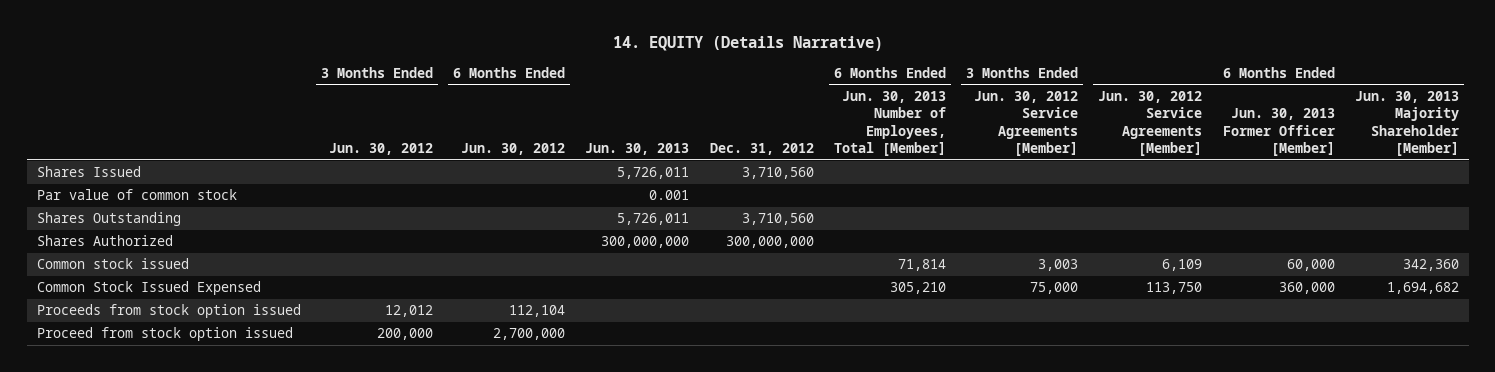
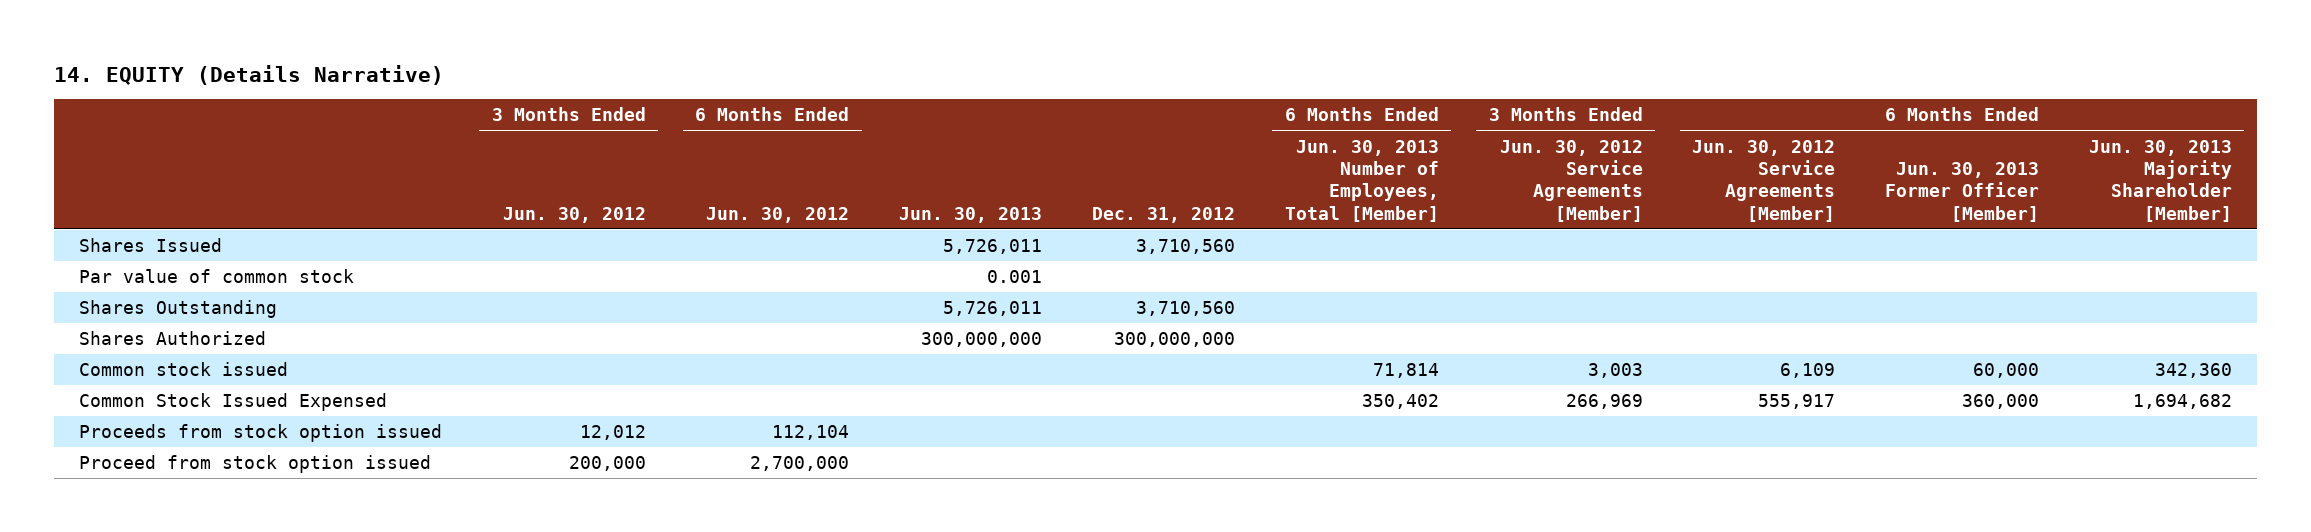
- Common Stock Issued Expensed | | | | | 305,210 | 75,000 | 113,750 | 360,000 | 1,694,682
+ Common Stock Issued Expensed | | | | | 350,402 | 266,969 | 555,917 | 360,000 | 1,694,682

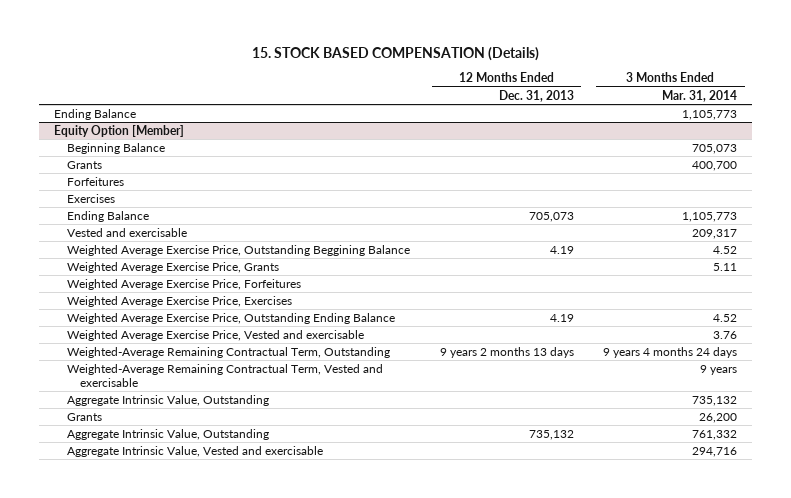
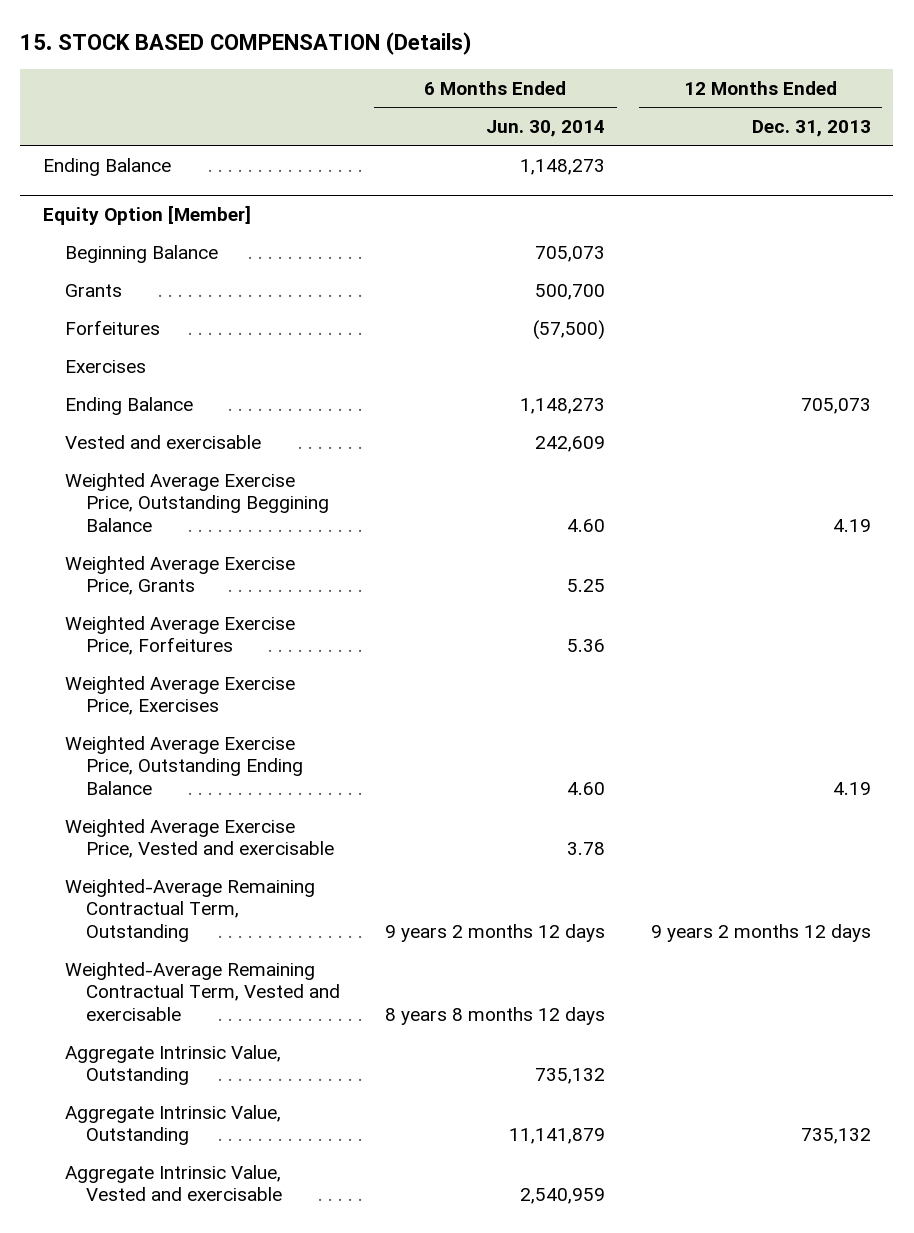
- | 12 Months Ended Dec. 31, 2013 | 3 Months Ended Mar. 31, 2014
+ | 6 Months Ended Jun. 30, 2014 | 12 Months Ended Dec. 31, 2013
@ Equity Option [Member]
- Weighted-Average Remaining Contractual Term, Outstanding | 9 years 2 months 13 days | 9 years 4 months 24 days
+ Weighted-Average Remaining Contractual Term, Outstanding | 9 years 2 months 12 days | 9 years 2 months 12 days
- Grants | | 26,200

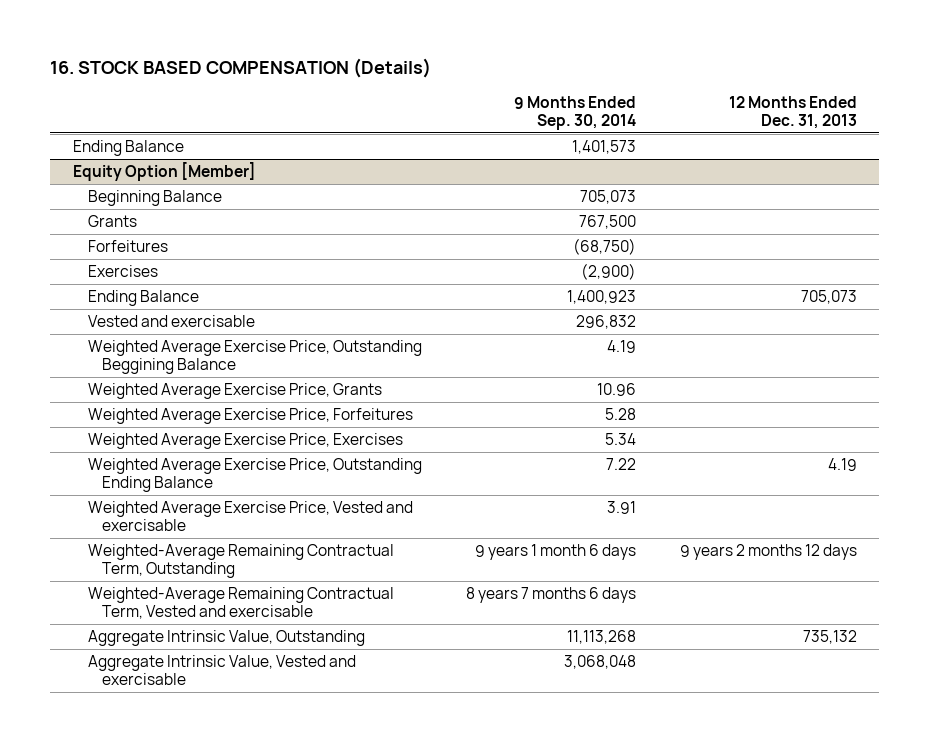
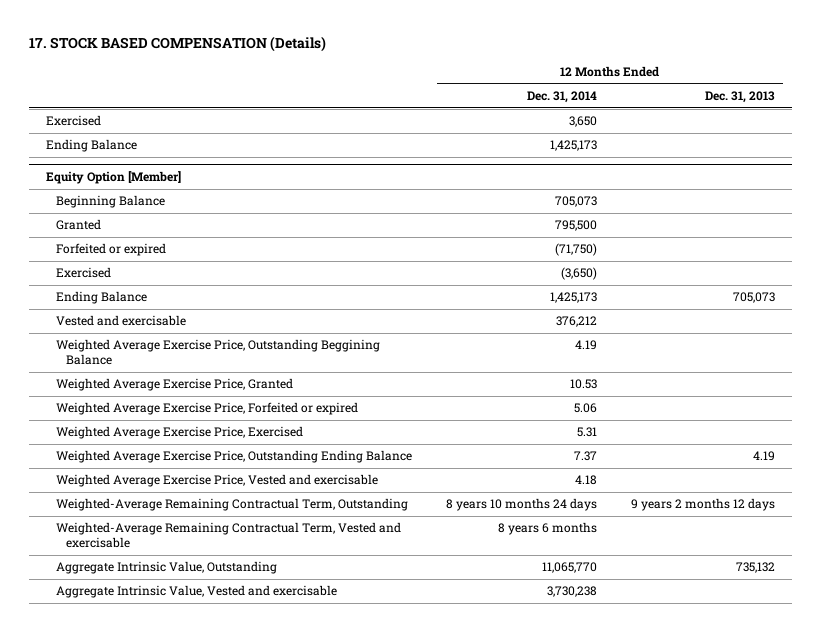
- 16. STOCK BASED COMPENSATION (Details)
+ 17. STOCK BASED COMPENSATION (Details)
- | 9 Months Ended Sep. 30, 2014 | 12 Months Ended Dec. 31, 2013
+ | 12 Months Ended Dec. 31, 2014 | 12 Months Ended Dec. 31, 2013
+ Exercised | 3,650 |
@ Equity Option [Member]
- Grants | 767,500 |
- Forfeitures | (68,750) |
- Exercises | (2,900) |
+ Granted | 795,500 |
+ Forfeited or expired | (71,750) |
+ Exercised | (3,650) |
- Weighted Average Exercise Price, Grants | 10.96 |
- Weighted Average Exercise Price, Forfeitures | 5.28 |
- Weighted Average Exercise Price, Exercises | 5.34 |
+ Weighted Average Exercise Price, Granted | 10.53 |
+ Weighted Average Exercise Price, Forfeited or expired | 5.06 |
+ Weighted Average Exercise Price, Exercised | 5.31 |

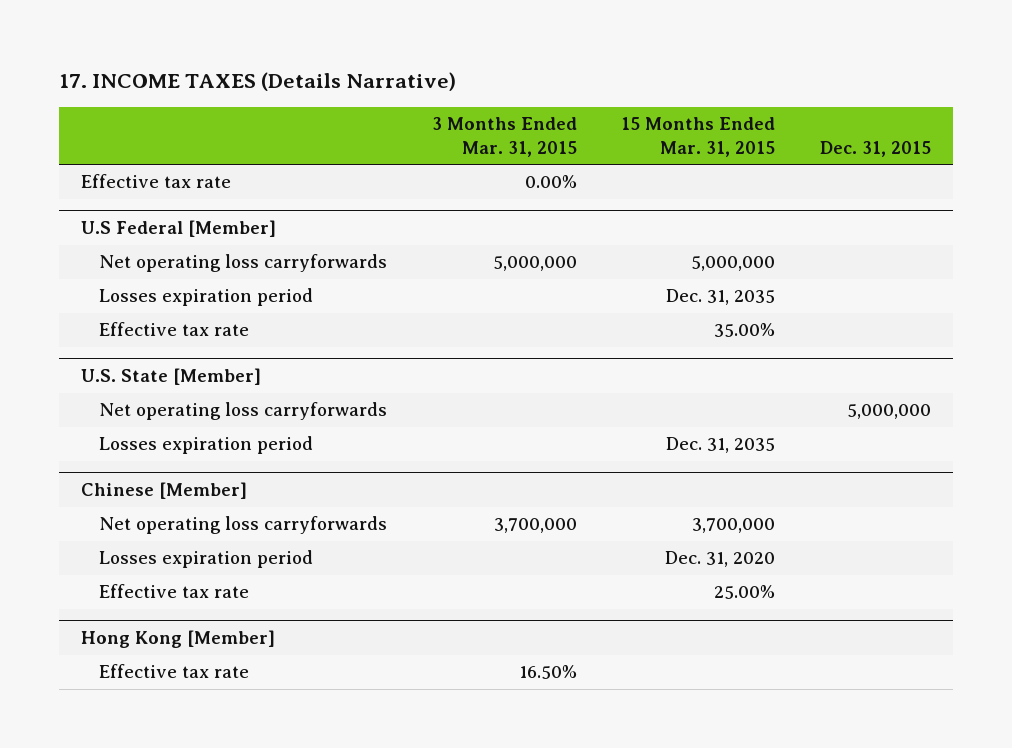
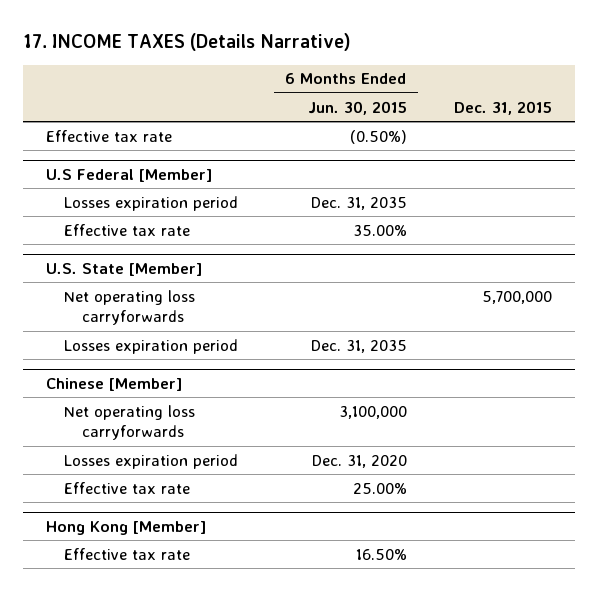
- | 3 Months Ended Mar. 31, 2015 | 15 Months Ended Mar. 31, 2015 | Dec. 31, 2015
+ | 6 Months Ended Jun. 30, 2015 | Dec. 31, 2015
@ U.S Federal [Member]
- Net operating loss carryforwards | 5,000,000 | 5,000,000 |
@ U.S. State [Member]
- Net operating loss carryforwards | | | 5,000,000
+ Net operating loss carryforwards | | 5,700,000

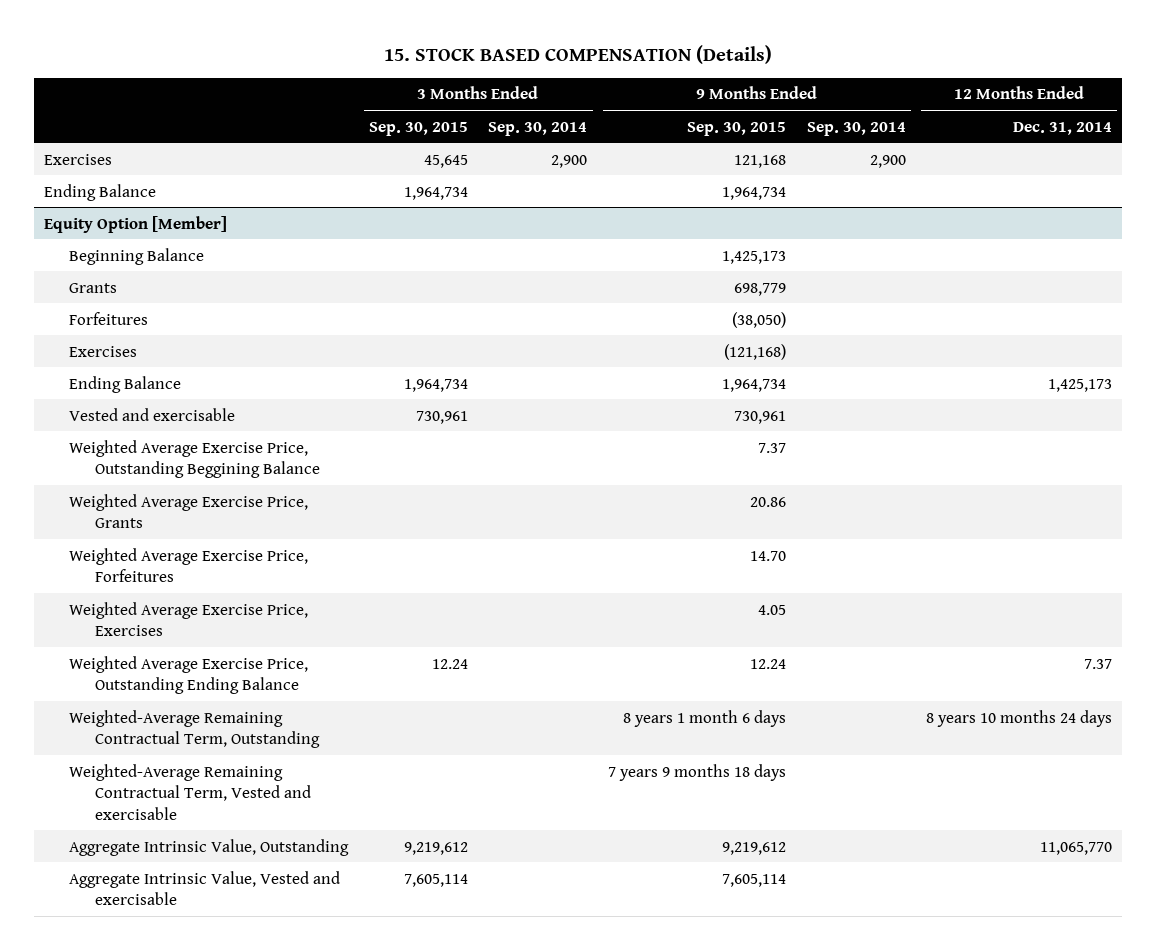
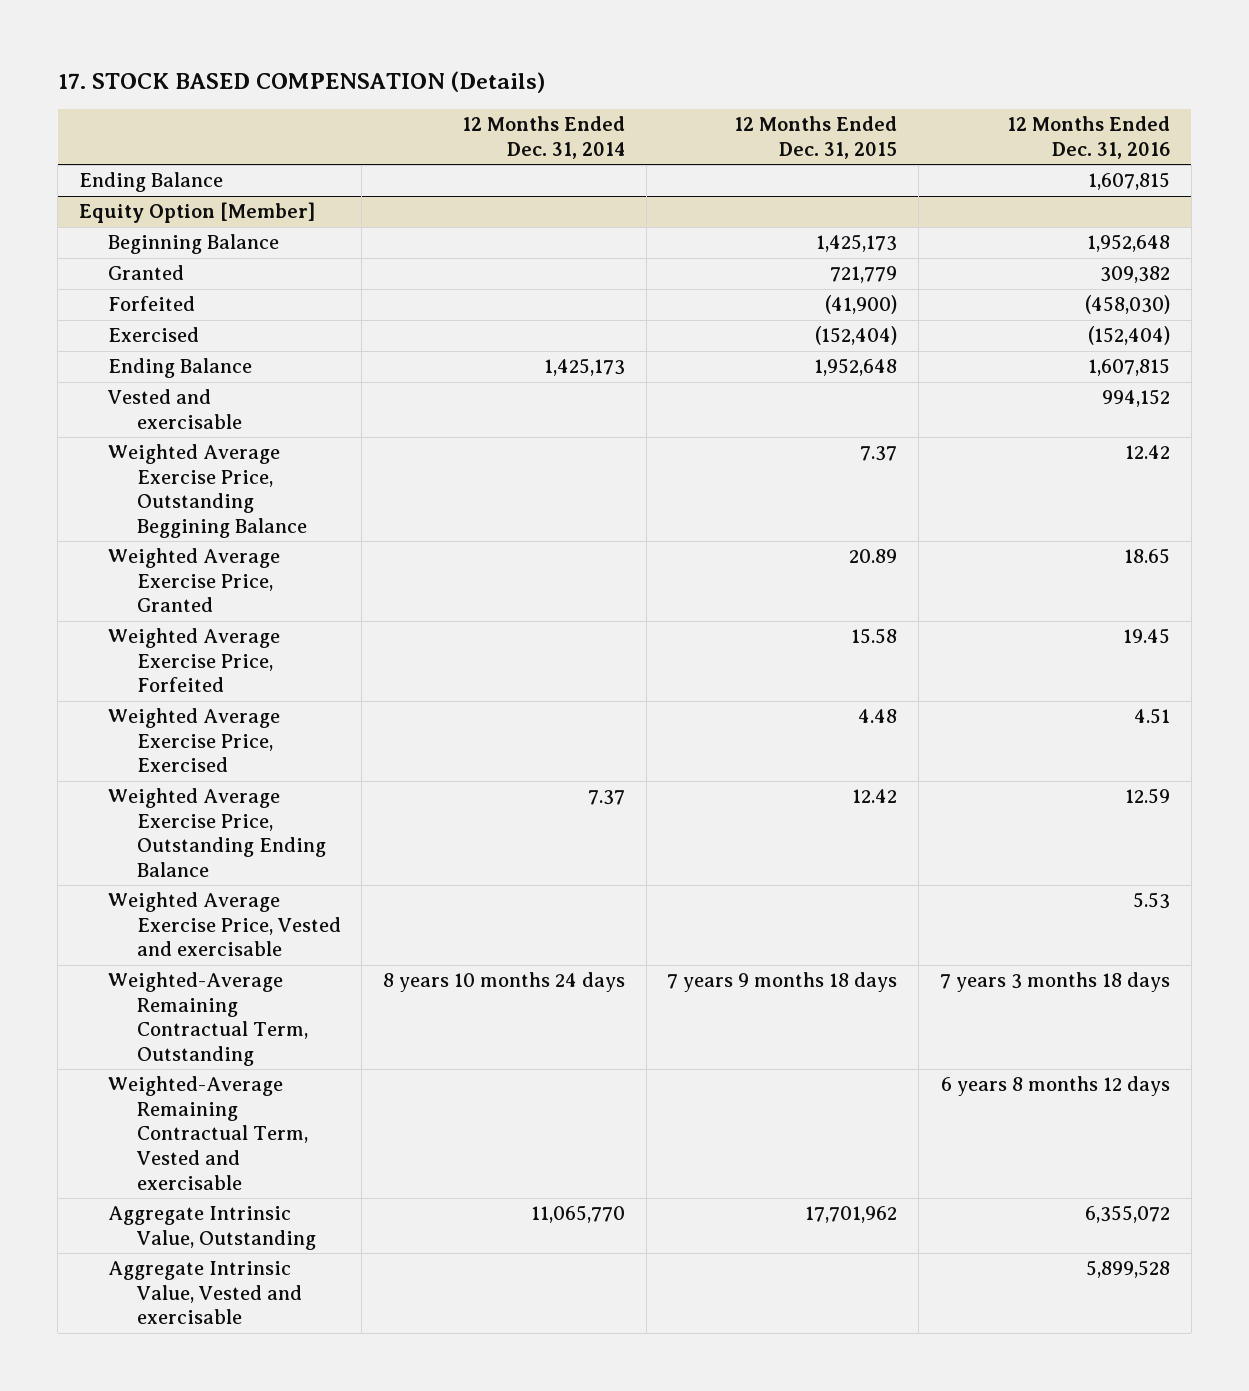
- 15. STOCK BASED COMPENSATION (Details)
+ 17. STOCK BASED COMPENSATION (Details)
- | 3 Months Ended Sep. 30, 2015 | 3 Months Ended Sep. 30, 2014 | 9 Months Ended Sep. 30, 2015 | 9 Months Ended Sep. 30, 2014 | 12 Months Ended Dec. 31, 2014
+ | 12 Months Ended Dec. 31, 2014 | 12 Months Ended Dec. 31, 2015 | 12 Months Ended Dec. 31, 2016
- Exercises | 45,645 | 2,900 | 121,168 | 2,900 |
@ Equity Option [Member]
- Grants | | | 698,779 | |
- Forfeitures | | | (38,050) | |
- Exercises | | | (121,168) | |
+ Granted | | 721,779 | 309,382
+ Forfeited | | (41,900) | (458,030)
+ Exercised | | (152,404) | (152,404)
- Weighted Average Exercise Price, Grants | | | 20.86 | |
- Weighted Average Exercise Price, Forfeitures | | | 14.70 | |
- Weighted Average Exercise Price, Exercises | | | 4.05 | |
+ Weighted Average Exercise Price, Granted | | 20.89 | 18.65
+ Weighted Average Exercise Price, Forfeited | | 15.58 | 19.45
+ Weighted Average Exercise Price, Exercised | | 4.48 | 4.51
+ Weighted Average Exercise Price, Vested and exercisable | | | 5.53

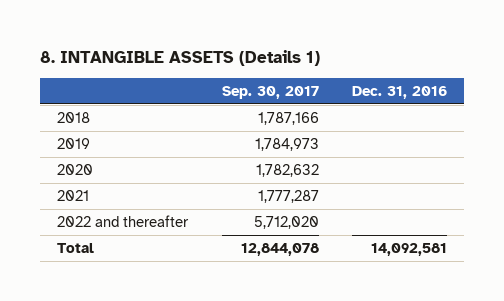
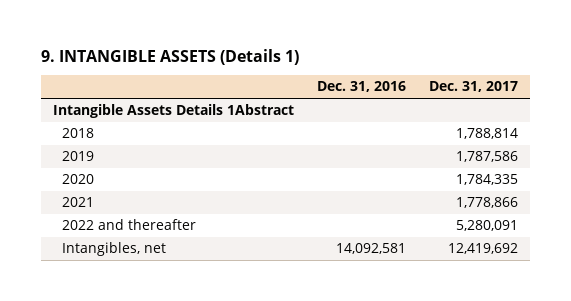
- 8. INTANGIBLE ASSETS (Details 1)
+ 9. INTANGIBLE ASSETS (Details 1)
- | Sep. 30, 2017 | Dec. 31, 2016
+ | Dec. 31, 2016 | Dec. 31, 2017
+ Intangible Assets Details 1Abstract
- Total | 12,844,078 | 14,092,581
+ Intangibles, net | 14,092,581 | 12,419,692

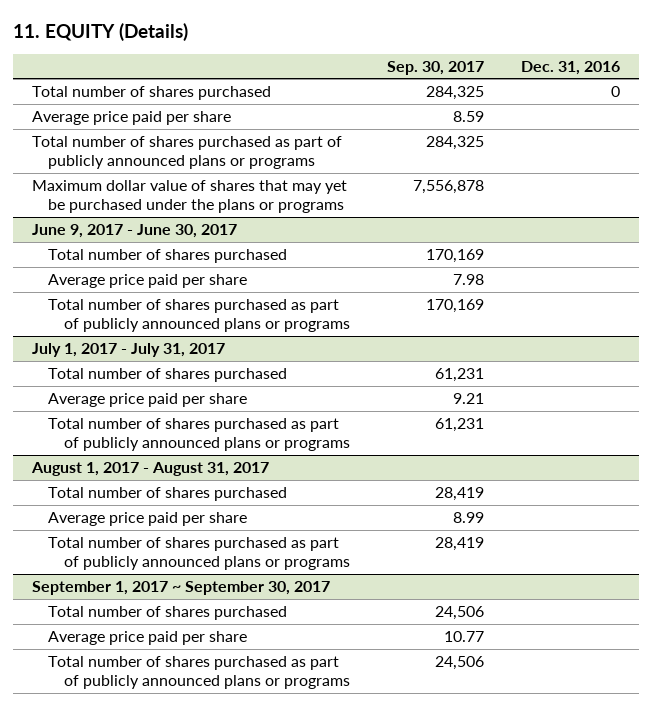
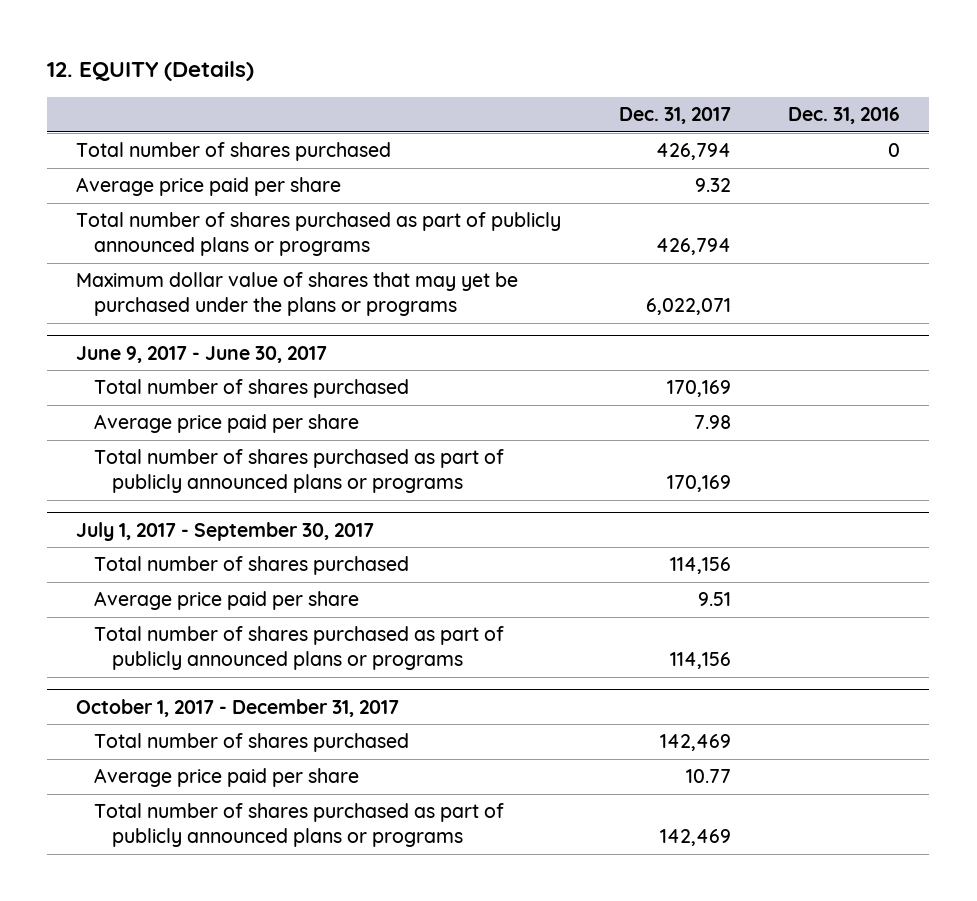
- 11. EQUITY (Details)
+ 12. EQUITY (Details)
- | Sep. 30, 2017 | Dec. 31, 2016
+ | Dec. 31, 2017 | Dec. 31, 2016
- July 1, 2017 - July 31, 2017
+ July 1, 2017 - September 30, 2017
- August 1, 2017 - August 31, 2017
+ October 1, 2017 - December 31, 2017
- September 1, 2017 ~ September 30, 2017
- Total number of shares purchased | 24,506 |
- Average price paid per share | 10.77 |
- Total number of shares purchased as part of publicly announced plans or programs | 24,506 |

